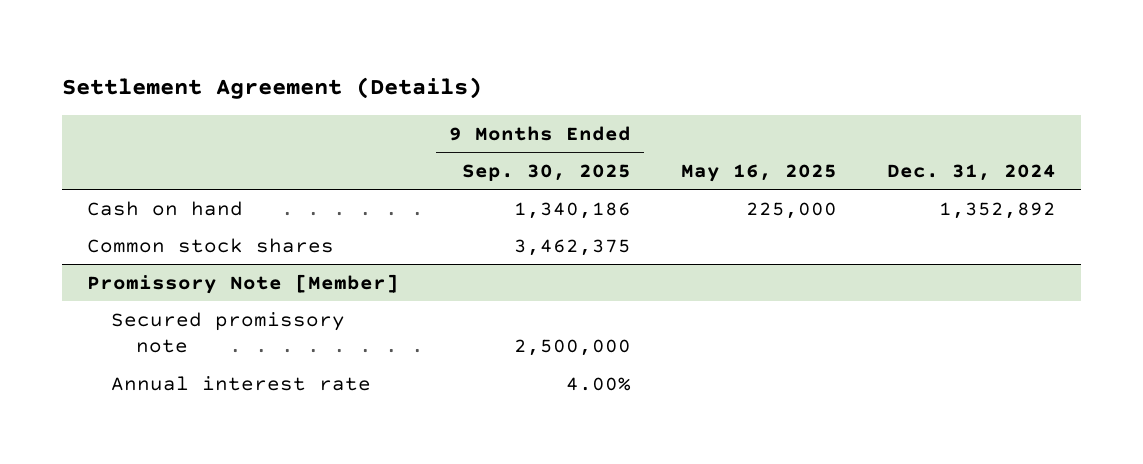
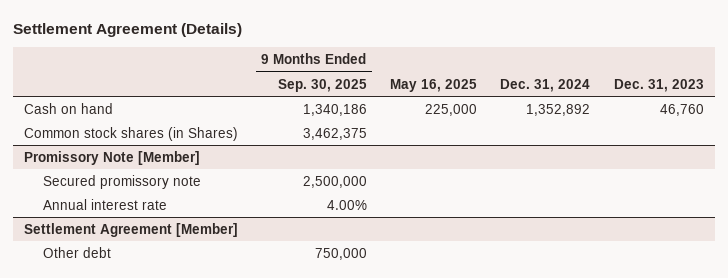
- | 9 Months Ended Sep. 30, 2025 | May 16, 2025 | Dec. 31, 2024
+ | 9 Months Ended Sep. 30, 2025 | May 16, 2025 | Dec. 31, 2024 | Dec. 31, 2023
- Common stock shares | 3,462,375 | |
+ Common stock shares (in Shares) | 3,462,375 | | |
+ Settlement Agreement [Member]
+ Other debt | 750,000 | | |

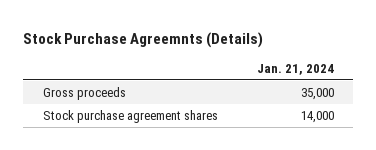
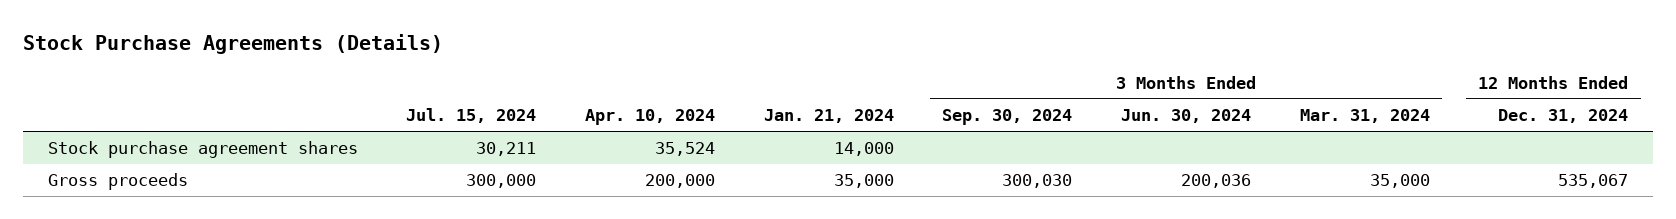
- Stock Purchase Agreemnts (Details)
+ Stock Purchase Agreements (Details)
- | Jan. 21, 2024
+ | Jul. 15, 2024 | Apr. 10, 2024 | Jan. 21, 2024 | 3 Months Ended Sep. 30, 2024 | 3 Months Ended Jun. 30, 2024 | 3 Months Ended Mar. 31, 2024 | 12 Months Ended Dec. 31, 2024
moved down: Gross proceeds | 300,000 | 200,000 | 35,000 | 300,030 | 200,036 | 35,000 | 535,067

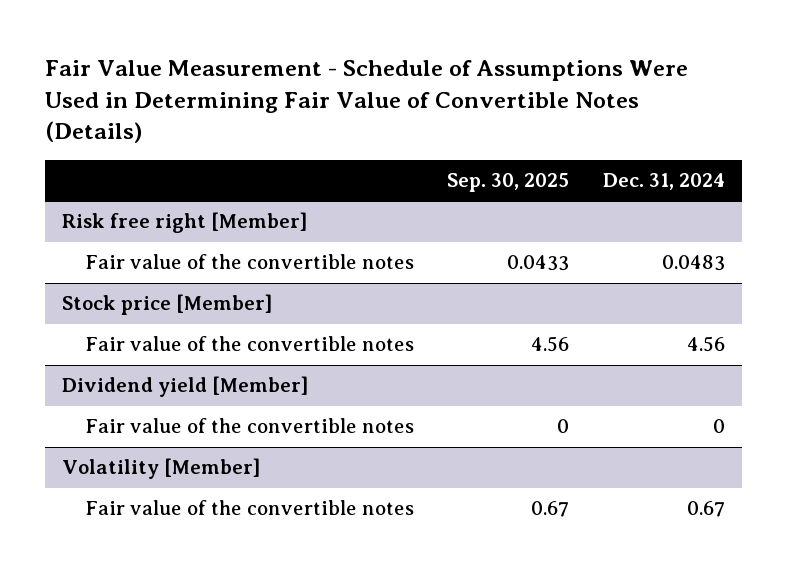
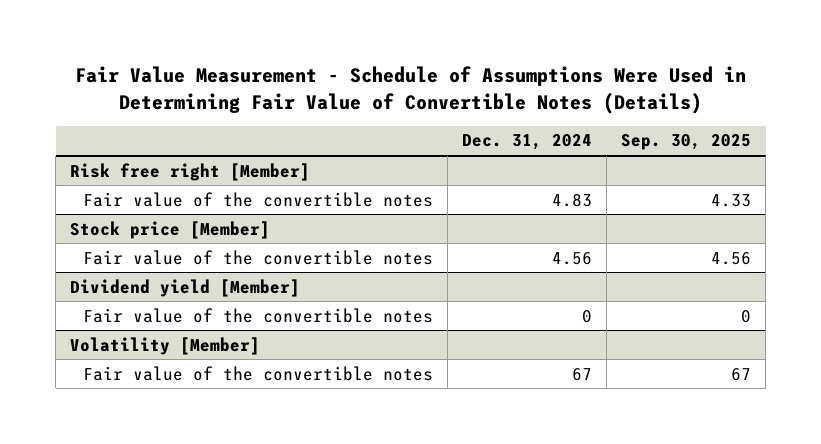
- | Sep. 30, 2025 | Dec. 31, 2024
+ | Dec. 31, 2024 | Sep. 30, 2025
@ Risk free right [Member]
- Fair value of the convertible notes | 0.0433 | 0.0483
+ Fair value of the convertible notes | 4.83 | 4.33
@ Volatility [Member]
- Fair value of the convertible notes | 0.67 | 0.67
+ Fair value of the convertible notes | 67 | 67

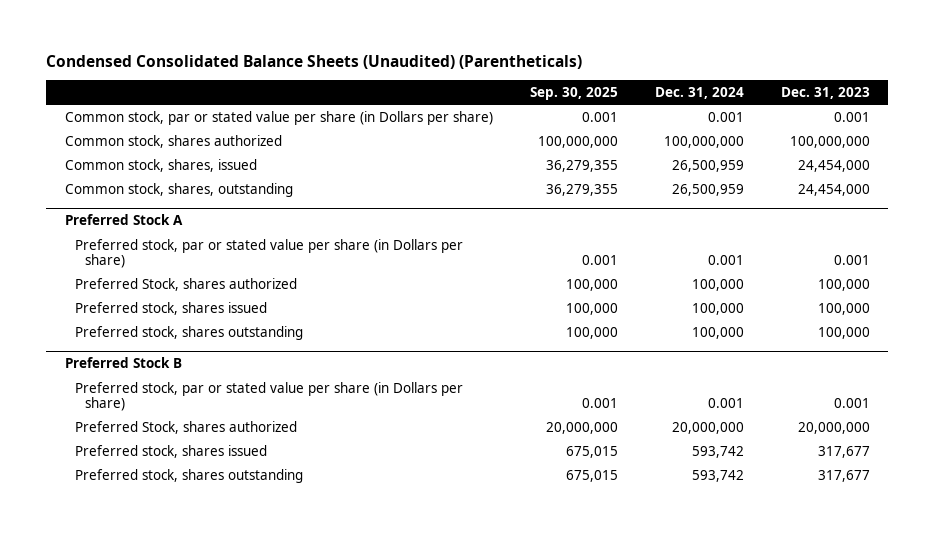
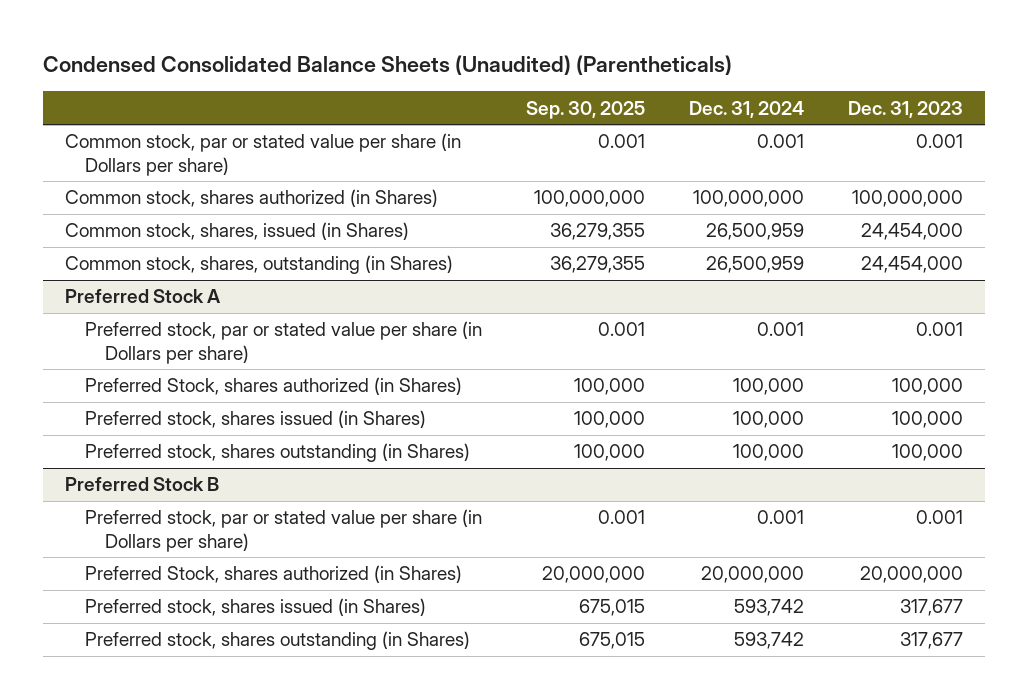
- Common stock, shares authorized | 100,000,000 | 100,000,000 | 100,000,000
- Common stock, shares, issued | 36,279,355 | 26,500,959 | 24,454,000
- Common stock, shares, outstanding | 36,279,355 | 26,500,959 | 24,454,000
+ Common stock, shares authorized (in Shares) | 100,000,000 | 100,000,000 | 100,000,000
+ Common stock, shares, issued (in Shares) | 36,279,355 | 26,500,959 | 24,454,000
+ Common stock, shares, outstanding (in Shares) | 36,279,355 | 26,500,959 | 24,454,000
@ Preferred Stock A
- Preferred Stock, shares authorized | 100,000 | 100,000 | 100,000
- Preferred stock, shares issued | 100,000 | 100,000 | 100,000
- Preferred stock, shares outstanding | 100,000 | 100,000 | 100,000
+ Preferred Stock, shares authorized (in Shares) | 100,000 | 100,000 | 100,000
+ Preferred stock, shares issued (in Shares) | 100,000 | 100,000 | 100,000
+ Preferred stock, shares outstanding (in Shares) | 100,000 | 100,000 | 100,000
@ Preferred Stock B
- Preferred Stock, shares authorized | 20,000,000 | 20,000,000 | 20,000,000
- Preferred stock, shares issued | 675,015 | 593,742 | 317,677
- Preferred stock, shares outstanding | 675,015 | 593,742 | 317,677
+ Preferred Stock, shares authorized (in Shares) | 20,000,000 | 20,000,000 | 20,000,000
+ Preferred stock, shares issued (in Shares) | 675,015 | 593,742 | 317,677
+ Preferred stock, shares outstanding (in Shares) | 675,015 | 593,742 | 317,677

